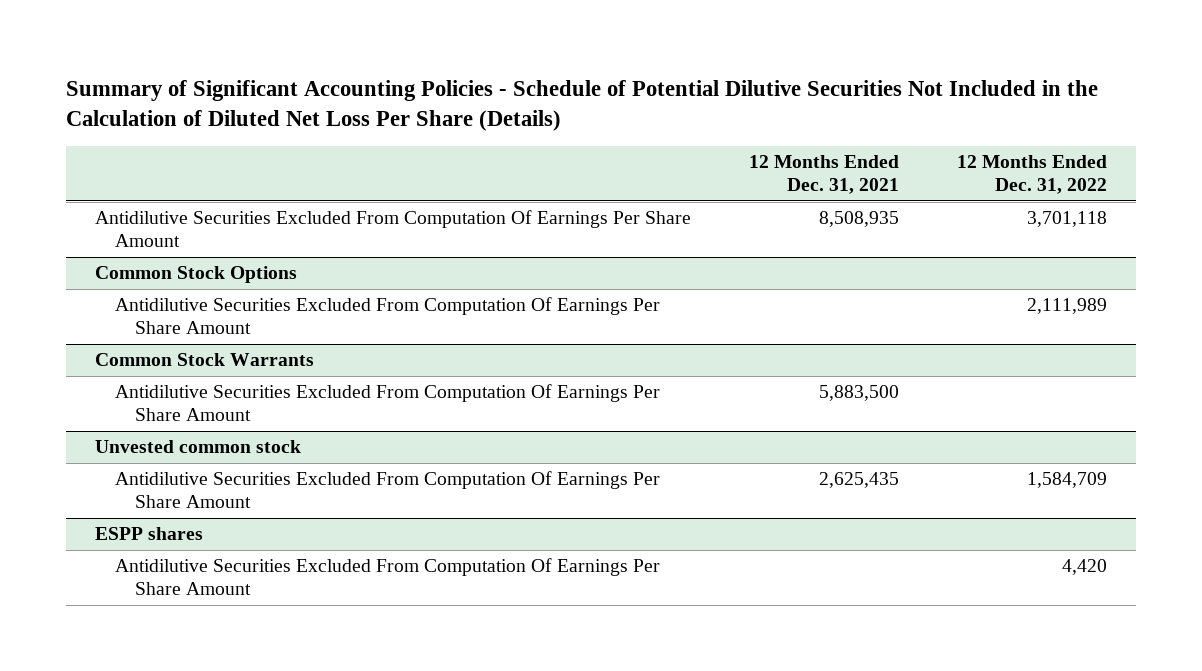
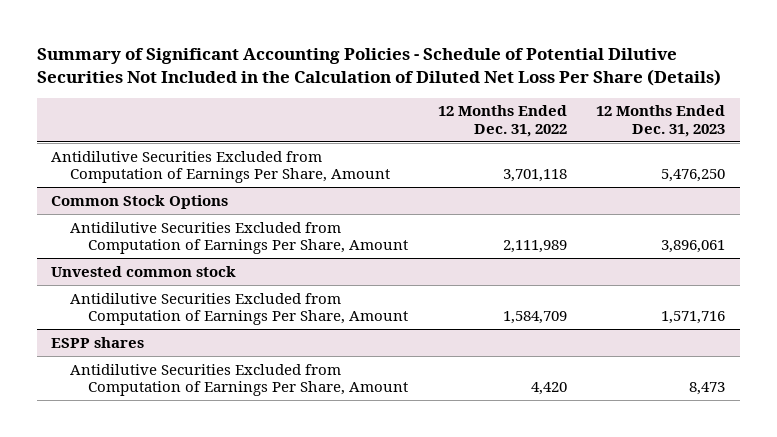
- | 12 Months Ended Dec. 31, 2021 | 12 Months Ended Dec. 31, 2022
+ | 12 Months Ended Dec. 31, 2022 | 12 Months Ended Dec. 31, 2023
- Antidilutive Securities Excluded From Computation Of Earnings Per Share Amount | 8,508,935 | 3,701,118
+ Antidilutive Securities Excluded from Computation of Earnings Per Share, Amount | 3,701,118 | 5,476,250
@ Common Stock Options
- Antidilutive Securities Excluded From Computation Of Earnings Per Share Amount | | 2,111,989
- Common Stock Warrants
- Antidilutive Securities Excluded From Computation Of Earnings Per Share Amount | 5,883,500 |
@ Common Stock Options
+ Antidilutive Securities Excluded from Computation of Earnings Per Share, Amount | 2,111,989 | 3,896,061
@ Unvested common stock
- Antidilutive Securities Excluded From Computation Of Earnings Per Share Amount | 2,625,435 | 1,584,709
+ Antidilutive Securities Excluded from Computation of Earnings Per Share, Amount | 1,584,709 | 1,571,716
@ ESPP shares
- Antidilutive Securities Excluded From Computation Of Earnings Per Share Amount | | 4,420
+ Antidilutive Securities Excluded from Computation of Earnings Per Share, Amount | 4,420 | 8,473

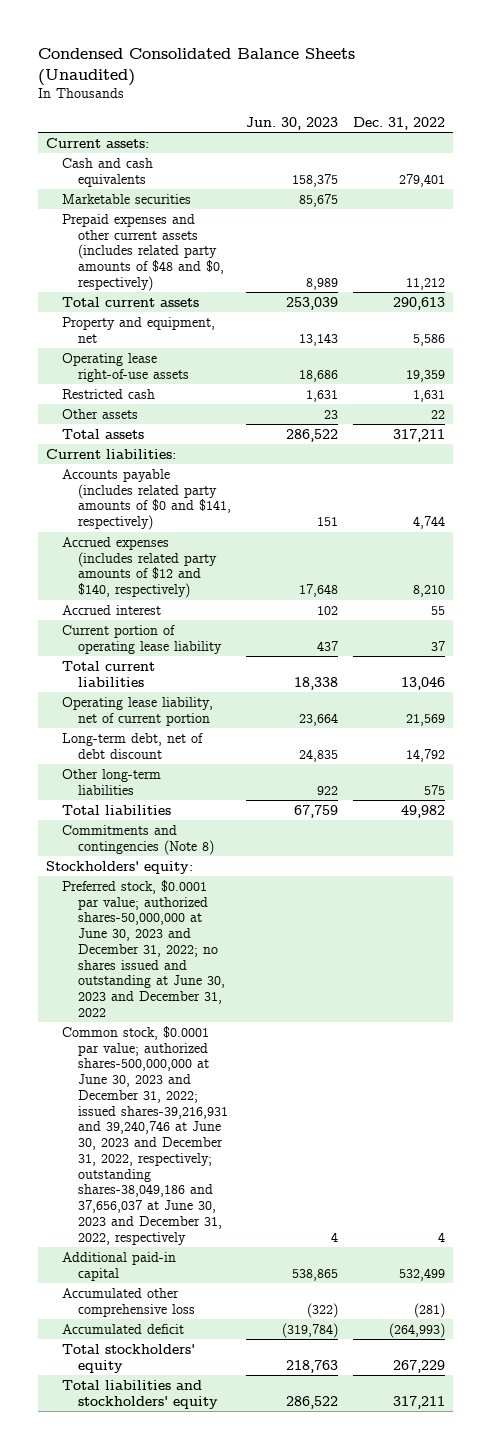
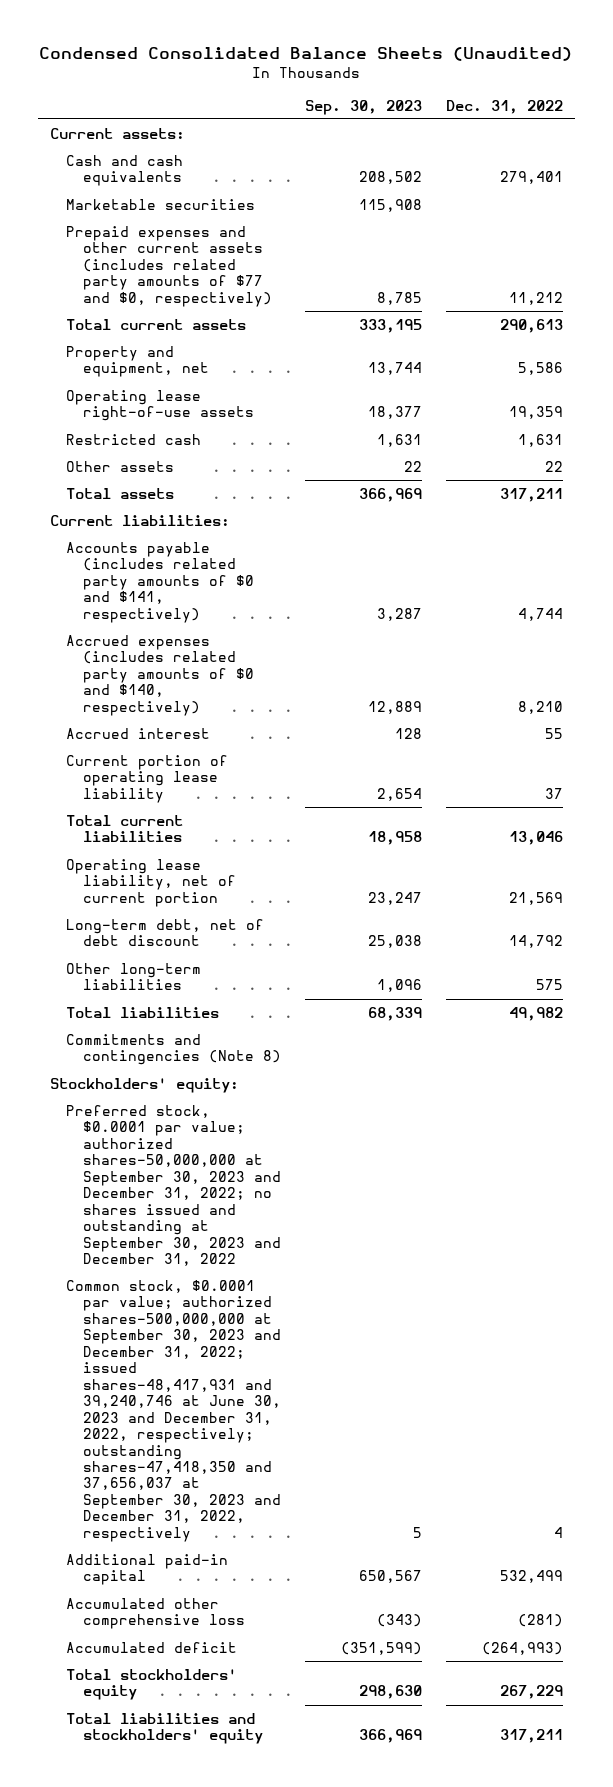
- | Jun. 30, 2023 | Dec. 31, 2022
+ | Sep. 30, 2023 | Dec. 31, 2022
- Prepaid expenses and other current assets (includes related party amounts of $48 and $0, respectively) | 8,989 | 11,212
+ Prepaid expenses and other current assets (includes related party amounts of $77 and $0, respectively) | 8,785 | 11,212
- Accrued expenses (includes related party amounts of $12 and $140, respectively) | 17,648 | 8,210
+ Accrued expenses (includes related party amounts of $0 and $140, respectively) | 12,889 | 8,210
- Preferred stock, $0.0001 par value; authorized shares-50,000,000 at June 30, 2023 and December 31, 2022; no shares issued and outstanding at June 30, 2023 and December 31, 2022
- Common stock, $0.0001 par value; authorized shares-500,000,000 at June 30, 2023 and December 31, 2022; issued shares-39,216,931 and 39,240,746 at June 30, 2023 and December 31, 2022, respectively; outstanding shares-38,049,186 and 37,656,037 at June 30, 2023 and December 31, 2022, respectively | 4 | 4
+ Preferred stock, $0.0001 par value; authorized shares-50,000,000 at September 30, 2023 and December 31, 2022; no shares issued and outstanding at September 30, 2023 and December 31, 2022
+ Common stock, $0.0001 par value; authorized shares-500,000,000 at September 30, 2023 and December 31, 2022; issued shares-48,417,931 and 39,240,746 at June 30, 2023 and December 31, 2022, respectively; outstanding shares-47,418,350 and 37,656,037 at September 30, 2023 and December 31, 2022, respectively | 5 | 4

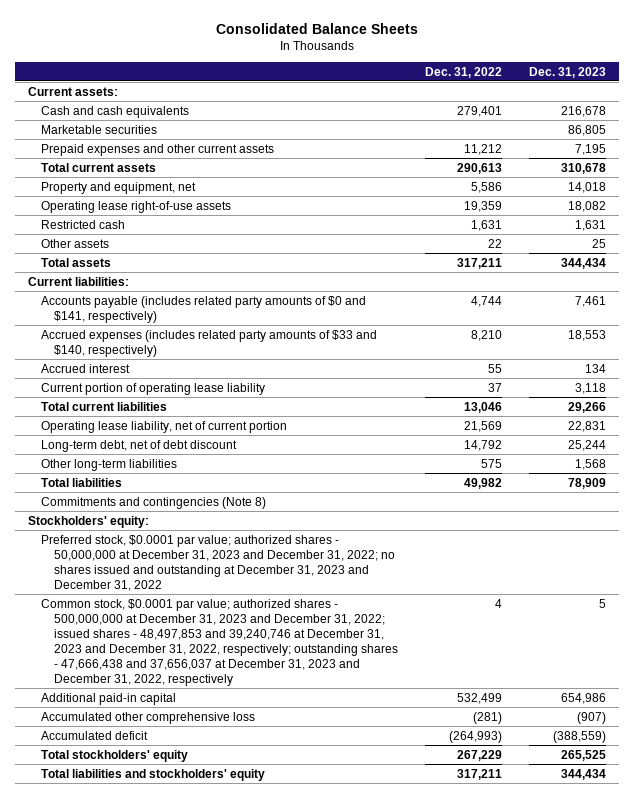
- Condensed Consolidated Balance Sheets (Unaudited)
+ Consolidated Balance Sheets
- | Sep. 30, 2023 | Dec. 31, 2022
+ | Dec. 31, 2022 | Dec. 31, 2023
- Prepaid expenses and other current assets (includes related party amounts of $77 and $0, respectively) | 8,785 | 11,212
+ Prepaid expenses and other current assets | 11,212 | 7,195
- Accrued expenses (includes related party amounts of $0 and $140, respectively) | 12,889 | 8,210
+ Accrued expenses (includes related party amounts of $33 and $140, respectively) | 8,210 | 18,553
- Preferred stock, $0.0001 par value; authorized shares-50,000,000 at September 30, 2023 and December 31, 2022; no shares issued and outstanding at September 30, 2023 and December 31, 2022
- Common stock, $0.0001 par value; authorized shares-500,000,000 at September 30, 2023 and December 31, 2022; issued shares-48,417,931 and 39,240,746 at June 30, 2023 and December 31, 2022, respectively; outstanding shares-47,418,350 and 37,656,037 at September 30, 2023 and December 31, 2022, respectively | 5 | 4
+ Preferred stock, $0.0001 par value; authorized shares - 50,000,000 at December 31, 2023 and December 31, 2022; no shares issued and outstanding at December 31, 2023 and December 31, 2022
+ Common stock, $0.0001 par value; authorized shares - 500,000,000 at December 31, 2023 and December 31, 2022; issued shares - 48,497,853 and 39,240,746 at December 31, 2023 and December 31, 2022, respectively; outstanding shares - 47,666,438 and 37,656,037 at December 31, 2023 and December 31, 2022, respectively | 4 | 5

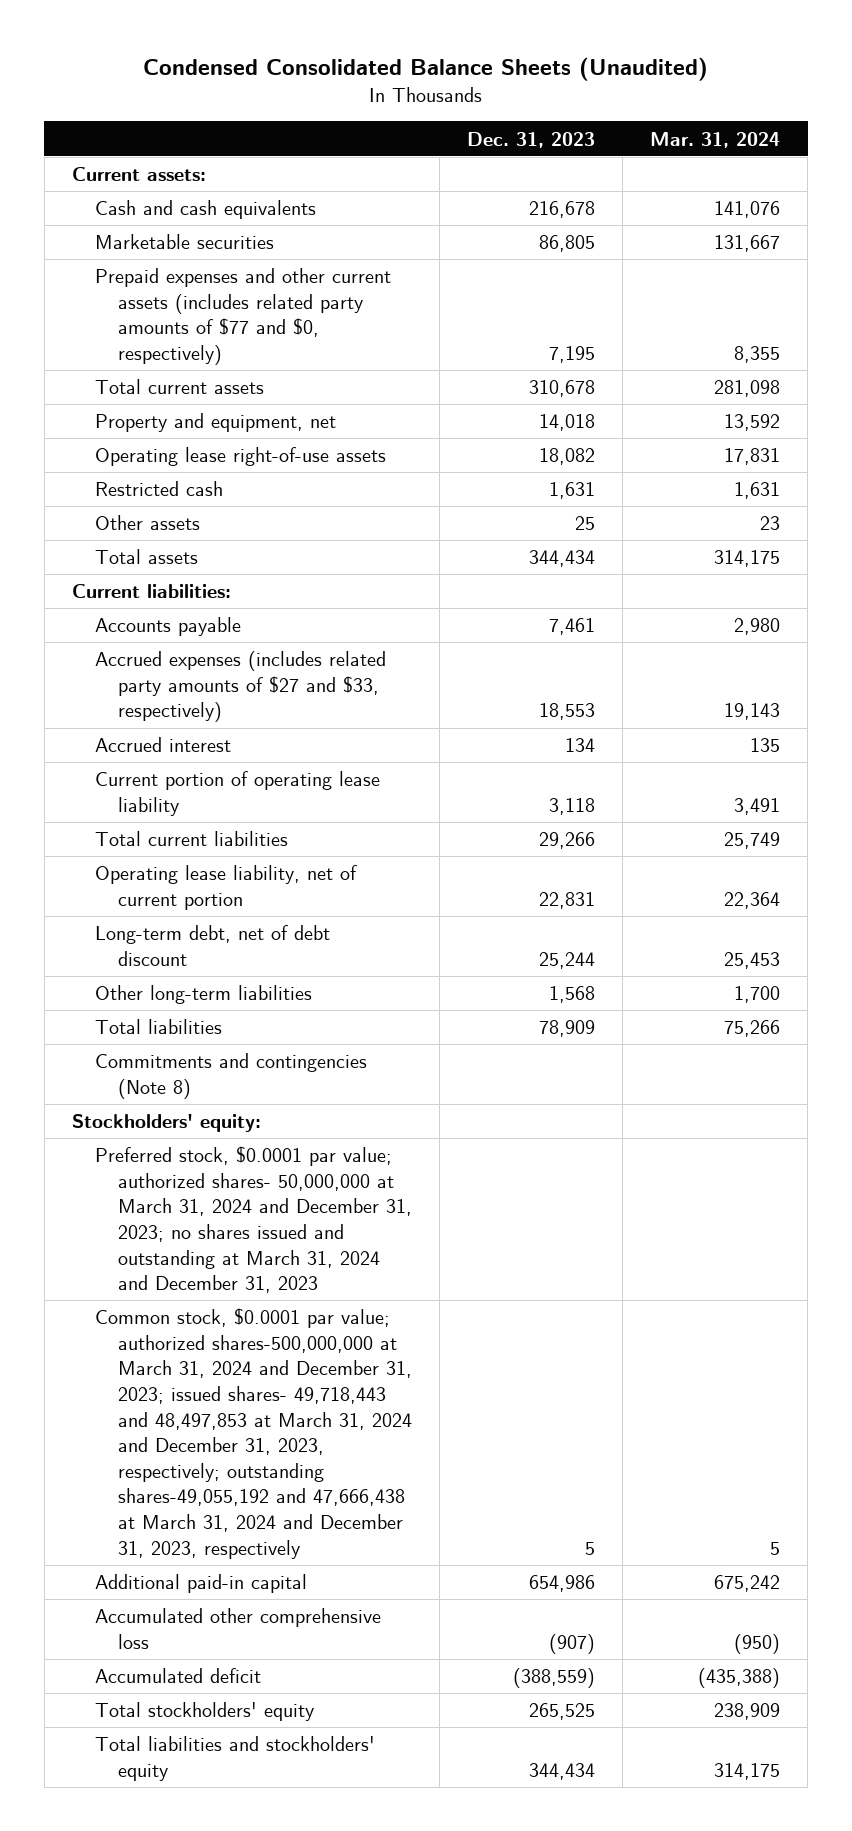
- Consolidated Balance Sheets
+ Condensed Consolidated Balance Sheets (Unaudited)
- | Dec. 31, 2022 | Dec. 31, 2023
+ | Dec. 31, 2023 | Mar. 31, 2024
- Prepaid expenses and other current assets | 11,212 | 7,195
+ Prepaid expenses and other current assets (includes related party amounts of $77 and $0, respectively) | 7,195 | 8,355
- Accounts payable (includes related party amounts of $0 and $141, respectively) | 4,744 | 7,461
- Accrued expenses (includes related party amounts of $33 and $140, respectively) | 8,210 | 18,553
+ Accounts payable | 7,461 | 2,980
+ Accrued expenses (includes related party amounts of $27 and $33, respectively) | 18,553 | 19,143
- Preferred stock, $0.0001 par value; authorized shares - 50,000,000 at December 31, 2023 and December 31, 2022; no shares issued and outstanding at December 31, 2023 and December 31, 2022
- Common stock, $0.0001 par value; authorized shares - 500,000,000 at December 31, 2023 and December 31, 2022; issued shares - 48,497,853 and 39,240,746 at December 31, 2023 and December 31, 2022, respectively; outstanding shares - 47,666,438 and 37,656,037 at December 31, 2023 and December 31, 2022, respectively | 4 | 5
+ Preferred stock, $0.0001 par value; authorized shares- 50,000,000 at March 31, 2024 and December 31, 2023; no shares issued and outstanding at March 31, 2024 and December 31, 2023
+ Common stock, $0.0001 par value; authorized shares-500,000,000 at March 31, 2024 and December 31, 2023; issued shares- 49,718,443 and 48,497,853 at March 31, 2024 and December 31, 2023, respectively; outstanding shares-49,055,192 and 47,666,438 at March 31, 2024 and December 31, 2023, respectively | 5 | 5

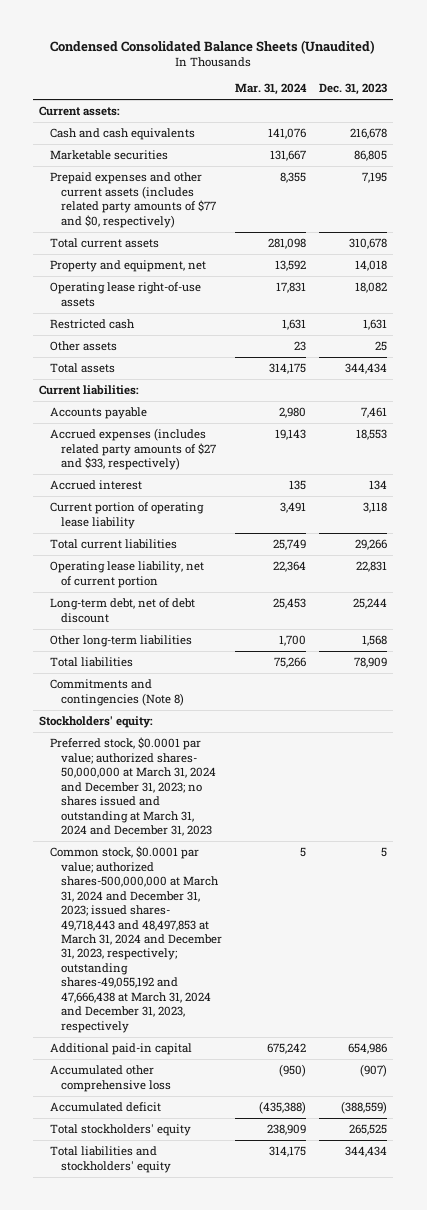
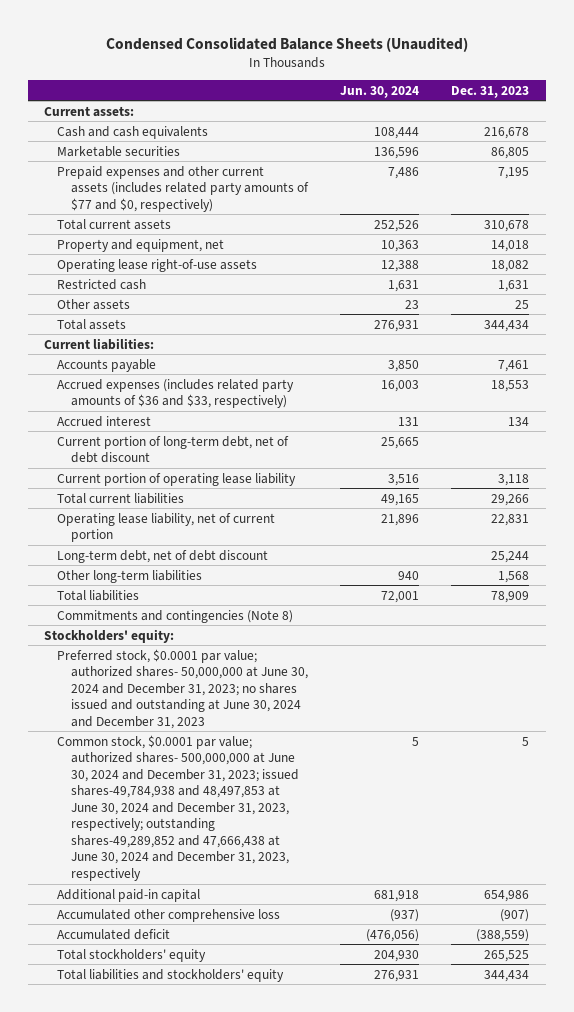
- | Mar. 31, 2024 | Dec. 31, 2023
+ | Jun. 30, 2024 | Dec. 31, 2023
- Accrued expenses (includes related party amounts of $27 and $33, respectively) | 19,143 | 18,553
+ Accrued expenses (includes related party amounts of $36 and $33, respectively) | 16,003 | 18,553
+ Current portion of long-term debt, net of debt discount | 25,665 |
- Preferred stock, $0.0001 par value; authorized shares- 50,000,000 at March 31, 2024 and December 31, 2023; no shares issued and outstanding at March 31, 2024 and December 31, 2023
- Common stock, $0.0001 par value; authorized shares-500,000,000 at March 31, 2024 and December 31, 2023; issued shares- 49,718,443 and 48,497,853 at March 31, 2024 and December 31, 2023, respectively; outstanding shares-49,055,192 and 47,666,438 at March 31, 2024 and December 31, 2023, respectively | 5 | 5
+ Preferred stock, $0.0001 par value; authorized shares- 50,000,000 at June 30, 2024 and December 31, 2023; no shares issued and outstanding at June 30, 2024 and December 31, 2023
+ Common stock, $0.0001 par value; authorized shares- 500,000,000 at June 30, 2024 and December 31, 2023; issued shares-49,784,938 and 48,497,853 at June 30, 2024 and December 31, 2023, respectively; outstanding shares-49,289,852 and 47,666,438 at June 30, 2024 and December 31, 2023, respectively | 5 | 5

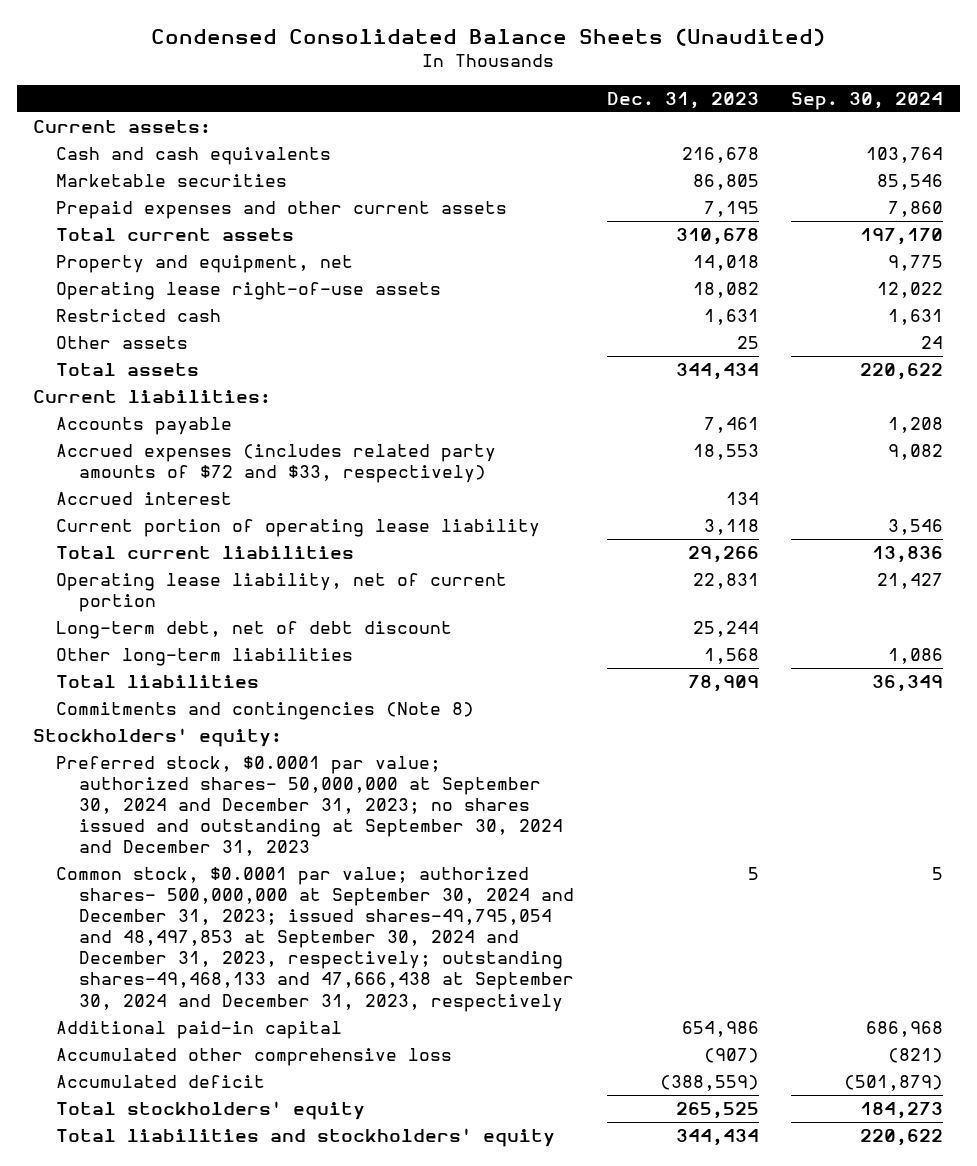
- | Jun. 30, 2024 | Dec. 31, 2023
+ | Dec. 31, 2023 | Sep. 30, 2024
- Prepaid expenses and other current assets (includes related party amounts of $77 and $0, respectively) | 7,486 | 7,195
+ Prepaid expenses and other current assets | 7,195 | 7,860
- Accrued expenses (includes related party amounts of $36 and $33, respectively) | 16,003 | 18,553
+ Accrued expenses (includes related party amounts of $72 and $33, respectively) | 18,553 | 9,082
- Current portion of long-term debt, net of debt discount | 25,665 |
- Preferred stock, $0.0001 par value; authorized shares- 50,000,000 at June 30, 2024 and December 31, 2023; no shares issued and outstanding at June 30, 2024 and December 31, 2023
- Common stock, $0.0001 par value; authorized shares- 500,000,000 at June 30, 2024 and December 31, 2023; issued shares-49,784,938 and 48,497,853 at June 30, 2024 and December 31, 2023, respectively; outstanding shares-49,289,852 and 47,666,438 at June 30, 2024 and December 31, 2023, respectively | 5 | 5
+ Preferred stock, $0.0001 par value; authorized shares- 50,000,000 at September 30, 2024 and December 31, 2023; no shares issued and outstanding at September 30, 2024 and December 31, 2023
+ Common stock, $0.0001 par value; authorized shares- 500,000,000 at September 30, 2024 and December 31, 2023; issued shares-49,795,054 and 48,497,853 at September 30, 2024 and December 31, 2023, respectively; outstanding shares-49,468,133 and 47,666,438 at September 30, 2024 and December 31, 2023, respectively | 5 | 5

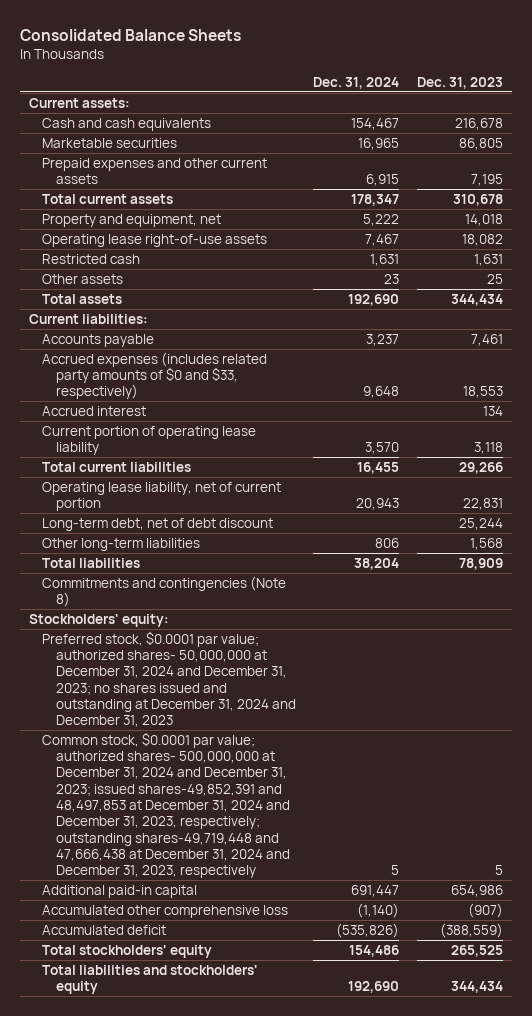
- Condensed Consolidated Balance Sheets (Unaudited)
+ Consolidated Balance Sheets
- | Dec. 31, 2023 | Sep. 30, 2024
+ | Dec. 31, 2024 | Dec. 31, 2023
- Accrued expenses (includes related party amounts of $72 and $33, respectively) | 18,553 | 9,082
+ Accrued expenses (includes related party amounts of $0 and $33, respectively) | 9,648 | 18,553
- Preferred stock, $0.0001 par value; authorized shares- 50,000,000 at September 30, 2024 and December 31, 2023; no shares issued and outstanding at September 30, 2024 and December 31, 2023
- Common stock, $0.0001 par value; authorized shares- 500,000,000 at September 30, 2024 and December 31, 2023; issued shares-49,795,054 and 48,497,853 at September 30, 2024 and December 31, 2023, respectively; outstanding shares-49,468,133 and 47,666,438 at September 30, 2024 and December 31, 2023, respectively | 5 | 5
+ Preferred stock, $0.0001 par value; authorized shares- 50,000,000 at December 31, 2024 and December 31, 2023; no shares issued and outstanding at December 31, 2024 and December 31, 2023
+ Common stock, $0.0001 par value; authorized shares- 500,000,000 at December 31, 2024 and December 31, 2023; issued shares-49,852,391 and 48,497,853 at December 31, 2024 and December 31, 2023, respectively; outstanding shares-49,719,448 and 47,666,438 at December 31, 2024 and December 31, 2023, respectively | 5 | 5

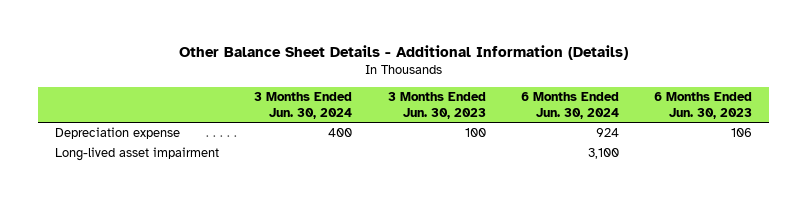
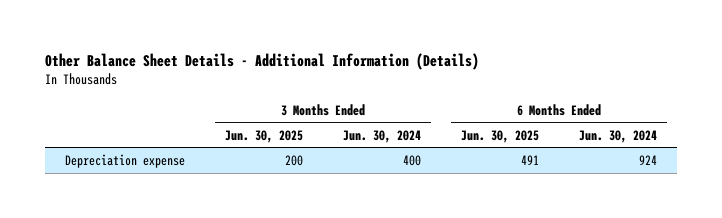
- | 3 Months Ended Jun. 30, 2024 | 3 Months Ended Jun. 30, 2023 | 6 Months Ended Jun. 30, 2024 | 6 Months Ended Jun. 30, 2023
+ | 3 Months Ended Jun. 30, 2025 | 3 Months Ended Jun. 30, 2024 | 6 Months Ended Jun. 30, 2025 | 6 Months Ended Jun. 30, 2024
- Long-lived asset impairment | | | 3,100 |

